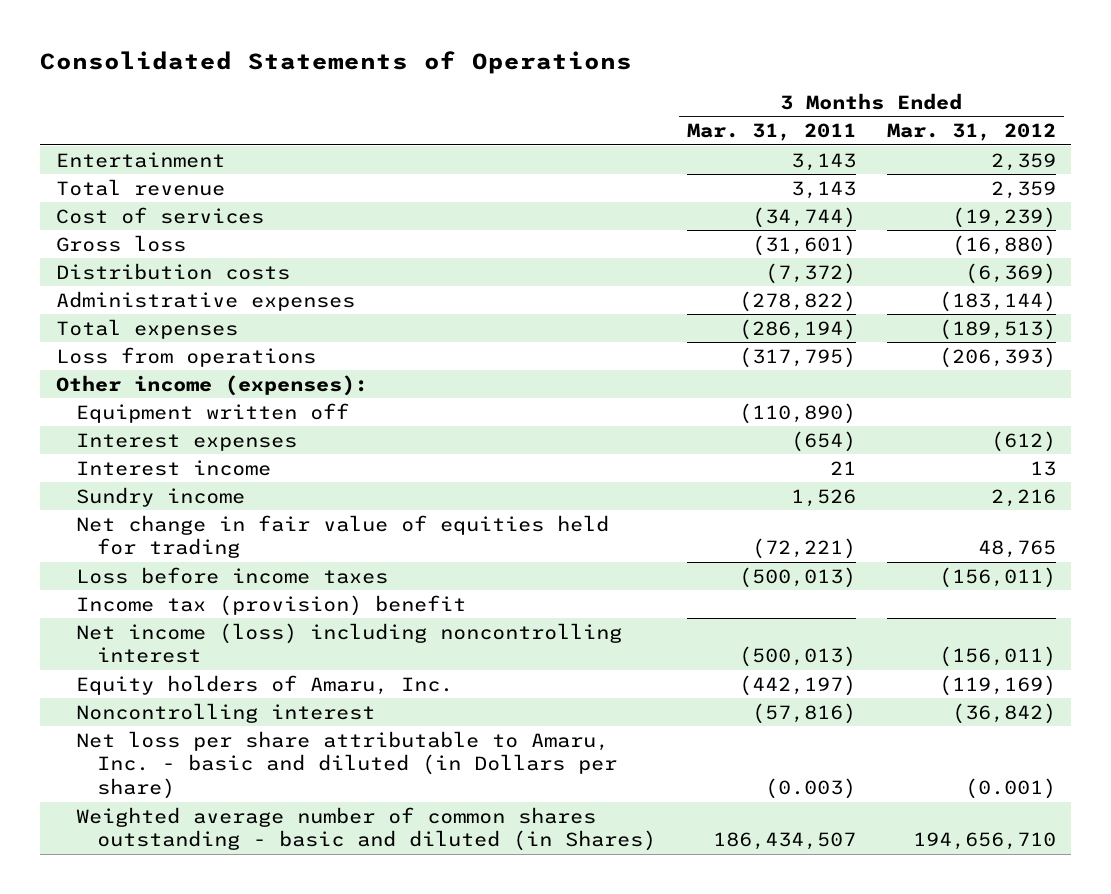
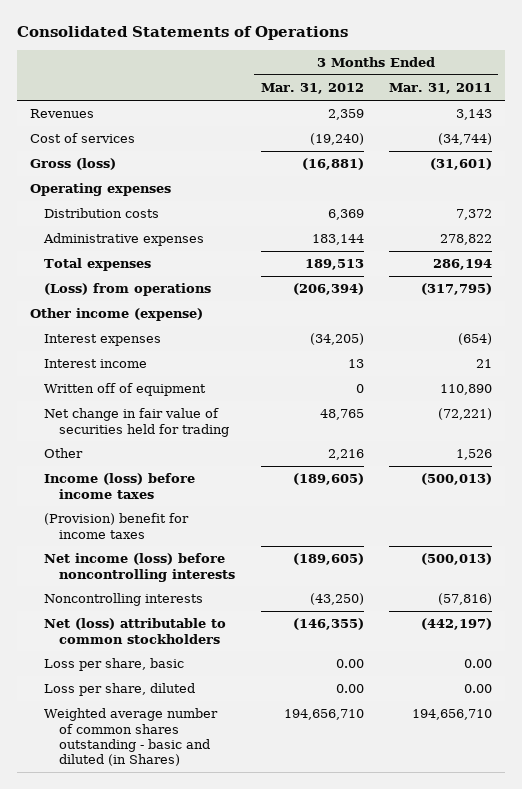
- | 3 Months Ended Mar. 31, 2011 | 3 Months Ended Mar. 31, 2012
+ | 3 Months Ended Mar. 31, 2012 | 3 Months Ended Mar. 31, 2011
- Entertainment | 3,143 | 2,359
- Total revenue | 3,143 | 2,359
- Cost of services | (34,744) | (19,239)
- Gross loss | (31,601) | (16,880)
- Distribution costs | (7,372) | (6,369)
- Administrative expenses | (278,822) | (183,144)
- Total expenses | (286,194) | (189,513)
- Loss from operations | (317,795) | (206,393)
- Other income (expenses):
- Equipment written off | (110,890) |
- Interest expenses | (654) | (612)
+ Revenues | 2,359 | 3,143
+ Cost of services | (19,240) | (34,744)
+ Gross (loss) | (16,881) | (31,601)
+ Operating expenses
+ Distribution costs | 6,369 | 7,372
+ Administrative expenses | 183,144 | 278,822
+ Total expenses | 189,513 | 286,194
+ (Loss) from operations | (206,394) | (317,795)
+ Other income (expense)
+ Interest expenses | (34,205) | (654)
- Sundry income | 1,526 | 2,216
- Net change in fair value of equities held for trading | (72,221) | 48,765
- Loss before income taxes | (500,013) | (156,011)
- Income tax (provision) benefit
- Net income (loss) including noncontrolling interest | (500,013) | (156,011)
- Equity holders of Amaru, Inc. | (442,197) | (119,169)
- Noncontrolling interest | (57,816) | (36,842)
- Net loss per share attributable to Amaru, Inc. - basic and diluted (in Dollars per share) | (0.003) | (0.001)
- Weighted average number of common shares outstanding - basic and diluted (in Shares) | 186,434,507 | 194,656,710
+ Written off of equipment | 0 | 110,890
+ Net change in fair value of securities held for trading | 48,765 | (72,221)
+ Other | 2,216 | 1,526
+ Income (loss) before income taxes | (189,605) | (500,013)
+ (Provision) benefit for income taxes
+ Net income (loss) before noncontrolling interests | (189,605) | (500,013)
+ Noncontrolling interests | (43,250) | (57,816)
+ Net (loss) attributable to common stockholders | (146,355) | (442,197)
+ Loss per share, basic | 0.00 | 0.00
+ Loss per share, diluted | 0.00 | 0.00
+ Weighted average number of common shares outstanding - basic and diluted (in Shares) | 194,656,710 | 194,656,710

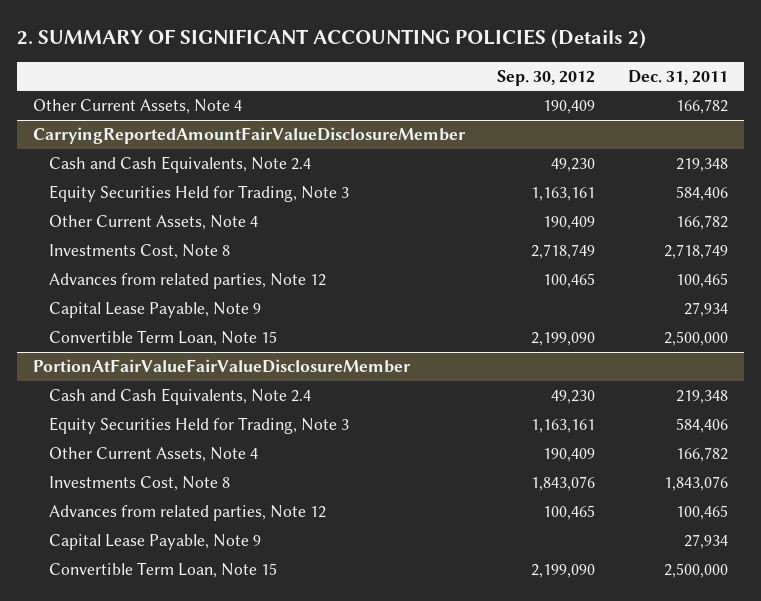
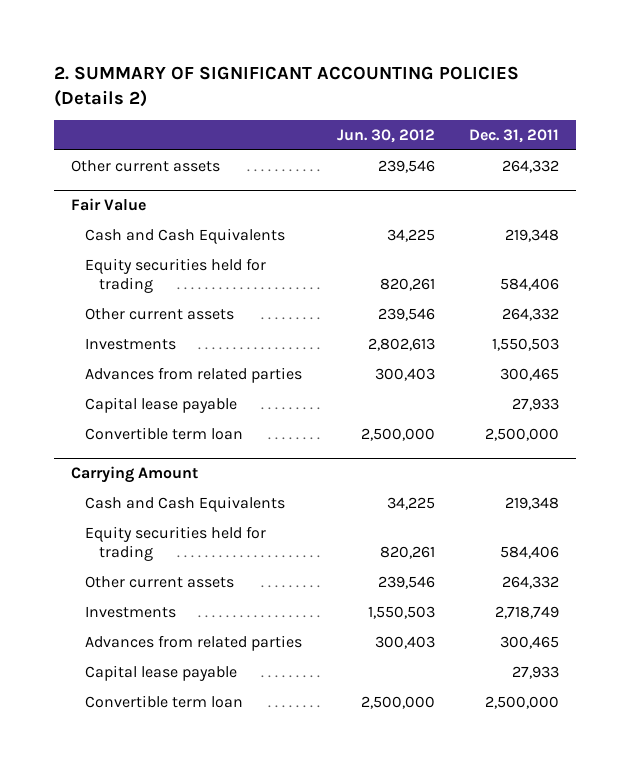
- | Sep. 30, 2012 | Dec. 31, 2011
+ | Jun. 30, 2012 | Dec. 31, 2011
- Other Current Assets, Note 4 | 190,409 | 166,782
- CarryingReportedAmountFairValueDisclosureMember
- Cash and Cash Equivalents, Note 2.4 | 49,230 | 219,348
- Equity Securities Held for Trading, Note 3 | 1,163,161 | 584,406
- Other Current Assets, Note 4 | 190,409 | 166,782
- Investments Cost, Note 8 | 2,718,749 | 2,718,749
- Advances from related parties, Note 12 | 100,465 | 100,465
- Capital Lease Payable, Note 9 | | 27,934
- Convertible Term Loan, Note 15 | 2,199,090 | 2,500,000
- PortionAtFairValueFairValueDisclosureMember
- Cash and Cash Equivalents, Note 2.4 | 49,230 | 219,348
- Equity Securities Held for Trading, Note 3 | 1,163,161 | 584,406
- Other Current Assets, Note 4 | 190,409 | 166,782
- Investments Cost, Note 8 | 1,843,076 | 1,843,076
- Advances from related parties, Note 12 | 100,465 | 100,465
- Capital Lease Payable, Note 9 | | 27,934
- Convertible Term Loan, Note 15 | 2,199,090 | 2,500,000
+ Other current assets | 239,546 | 264,332
+ Fair Value
+ Cash and Cash Equivalents | 34,225 | 219,348
+ Equity securities held for trading | 820,261 | 584,406
+ Other current assets | 239,546 | 264,332
+ Investments | 2,802,613 | 1,550,503
+ Advances from related parties | 300,403 | 300,465
+ Capital lease payable | | 27,933
+ Convertible term loan | 2,500,000 | 2,500,000
+ Carrying Amount
+ Cash and Cash Equivalents | 34,225 | 219,348
+ Equity securities held for trading | 820,261 | 584,406
+ Other current assets | 239,546 | 264,332
+ Investments | 1,550,503 | 2,718,749
+ Advances from related parties | 300,403 | 300,465
+ Capital lease payable | | 27,933
+ Convertible term loan | 2,500,000 | 2,500,000

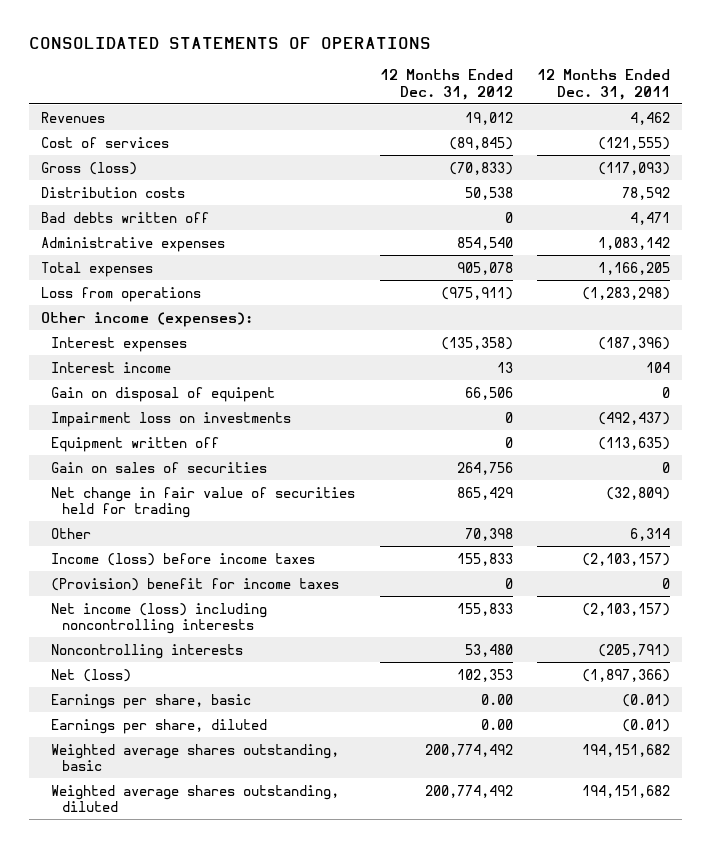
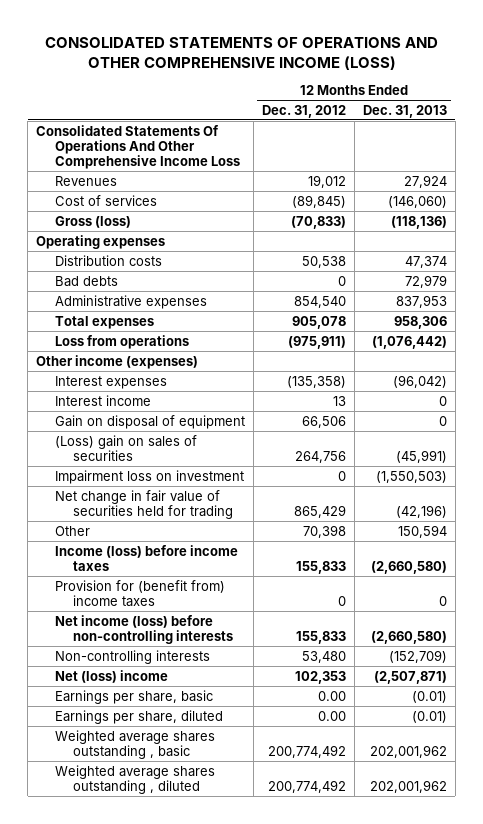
- CONSOLIDATED STATEMENTS OF OPERATIONS
+ CONSOLIDATED STATEMENTS OF OPERATIONS AND OTHER COMPREHENSIVE INCOME (LOSS)
- | 12 Months Ended Dec. 31, 2012 | 12 Months Ended Dec. 31, 2011
+ | 12 Months Ended Dec. 31, 2012 | 12 Months Ended Dec. 31, 2013
+ Consolidated Statements Of Operations And Other Comprehensive Income Loss
+ Operating expenses
- Bad debts written off | 0 | 4,471
+ Bad debts | 0 | 72,979
- Other income (expenses):
+ Other income (expenses)
- Gain on disposal of equipent | 66,506 | 0
- Impairment loss on investments | 0 | (492,437)
- Equipment written off | 0 | (113,635)
- Gain on sales of securities | 264,756 | 0
+ Gain on disposal of equipment | 66,506 | 0
+ (Loss) gain on sales of securities | 264,756 | (45,991)
+ Impairment loss on investment | 0 | (1,550,503)
- (Provision) benefit for income taxes | 0 | 0
- Net income (loss) including noncontrolling interests | 155,833 | (2,103,157)
- Noncontrolling interests | 53,480 | (205,791)
- Net (loss) | 102,353 | (1,897,366)
+ Provision for (benefit from) income taxes | 0 | 0
+ Net income (loss) before non-controlling interests | 155,833 | (2,660,580)
+ Non-controlling interests | 53,480 | (152,709)
+ Net (loss) income | 102,353 | (2,507,871)
- Weighted average shares outstanding, basic | 200,774,492 | 194,151,682
- Weighted average shares outstanding, diluted | 200,774,492 | 194,151,682
+ Weighted average shares outstanding , basic | 200,774,492 | 202,001,962
+ Weighted average shares outstanding , diluted | 200,774,492 | 202,001,962

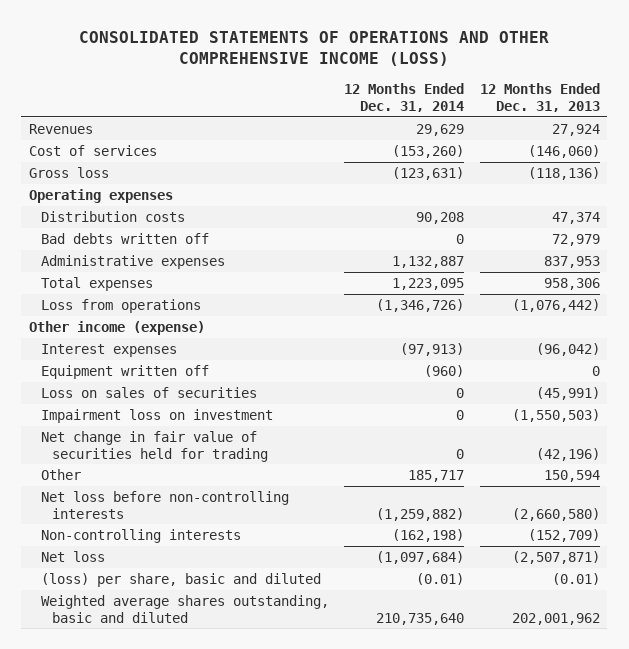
- | 12 Months Ended Dec. 31, 2012 | 12 Months Ended Dec. 31, 2013
+ | 12 Months Ended Dec. 31, 2014 | 12 Months Ended Dec. 31, 2013
- Consolidated Statements Of Operations And Other Comprehensive Income Loss
- Gross (loss) | (70,833) | (118,136)
+ Gross loss | (123,631) | (118,136)
- Bad debts | 0 | 72,979
+ Bad debts written off | 0 | 72,979
- Other income (expenses)
+ Other income (expense)
- Interest income | 13 | 0
- Gain on disposal of equipment | 66,506 | 0
- (Loss) gain on sales of securities | 264,756 | (45,991)
+ Equipment written off | (960) | 0
+ Loss on sales of securities | 0 | (45,991)
- Income (loss) before income taxes | 155,833 | (2,660,580)
- Provision for (benefit from) income taxes | 0 | 0
- Net income (loss) before non-controlling interests | 155,833 | (2,660,580)
+ Net loss before non-controlling interests | (1,259,882) | (2,660,580)
- Net (loss) income | 102,353 | (2,507,871)
- Earnings per share, basic | 0.00 | (0.01)
- Earnings per share, diluted | 0.00 | (0.01)
- Weighted average shares outstanding , basic | 200,774,492 | 202,001,962
- Weighted average shares outstanding , diluted | 200,774,492 | 202,001,962
+ Net loss | (1,097,684) | (2,507,871)
+ (loss) per share, basic and diluted | (0.01) | (0.01)
+ Weighted average shares outstanding, basic and diluted | 210,735,640 | 202,001,962

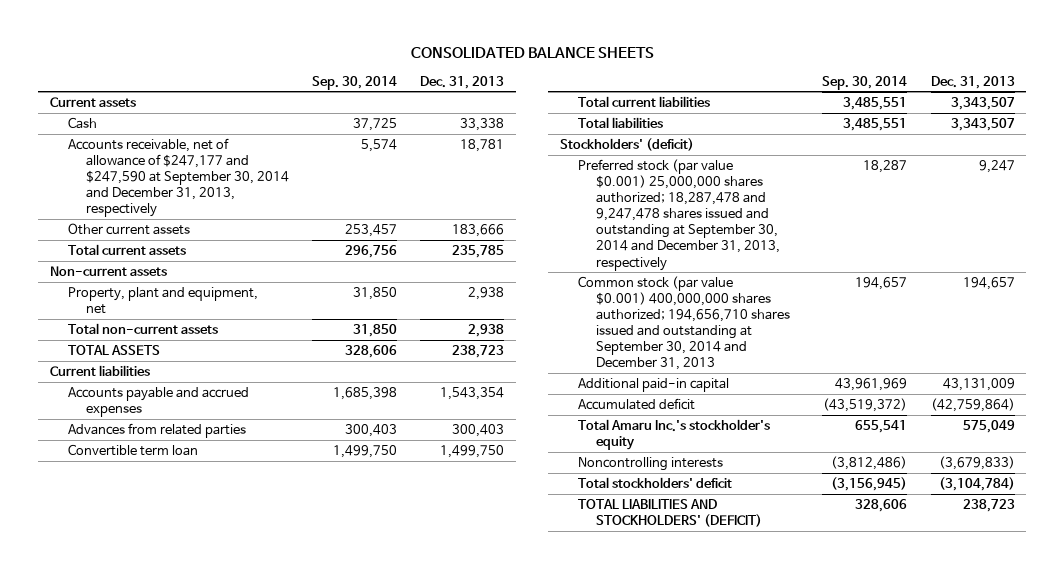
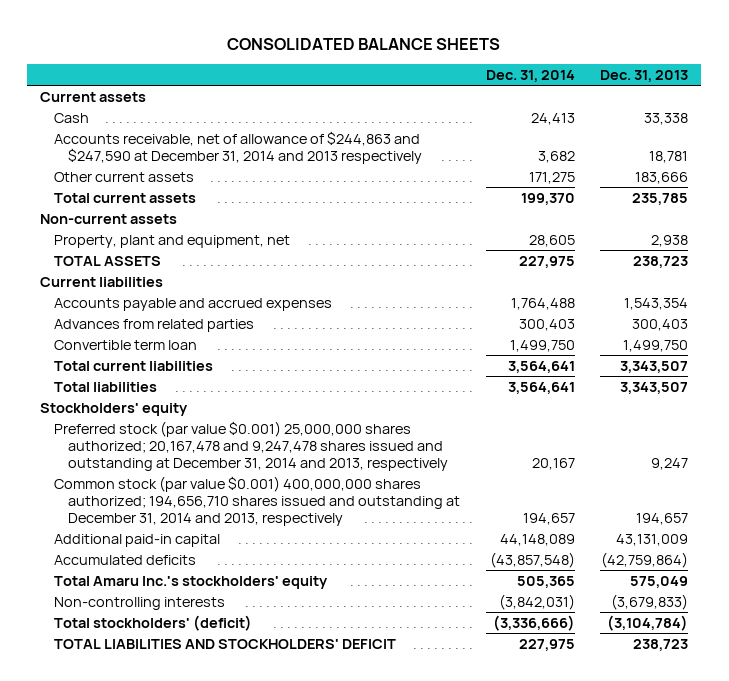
- | Sep. 30, 2014 | Dec. 31, 2013
+ | Dec. 31, 2014 | Dec. 31, 2013
- Accounts receivable, net of allowance of $247,177 and $247,590 at September 30, 2014 and December 31, 2013, respectively | 5,574 | 18,781
+ Accounts receivable, net of allowance of $244,863 and $247,590 at December 31, 2014 and 2013 respectively | 3,682 | 18,781
- Total non-current assets | 31,850 | 2,938
- Stockholders' (deficit)
- Preferred stock (par value $0.001) 25,000,000 shares authorized; 18,287,478 and 9,247,478 shares issued and outstanding at September 30, 2014 and December 31, 2013, respectively | 18,287 | 9,247
- Common stock (par value $0.001) 400,000,000 shares authorized; 194,656,710 shares issued and outstanding at September 30, 2014 and December 31, 2013 | 194,657 | 194,657
+ Stockholders' equity
+ Preferred stock (par value $0.001) 25,000,000 shares authorized; 20,167,478 and 9,247,478 shares issued and outstanding at December 31, 2014 and 2013, respectively | 20,167 | 9,247
+ Common stock (par value $0.001) 400,000,000 shares authorized; 194,656,710 shares issued and outstanding at December 31, 2014 and 2013, respectively | 194,657 | 194,657
- Accumulated deficit | (43,519,372) | (42,759,864)
- Total Amaru Inc.'s stockholder's equity | 655,541 | 575,049
- Noncontrolling interests | (3,812,486) | (3,679,833)
- Total stockholders' deficit | (3,156,945) | (3,104,784)
- TOTAL LIABILITIES AND STOCKHOLDERS' (DEFICIT) | 328,606 | 238,723
+ Accumulated deficits | (43,857,548) | (42,759,864)
+ Total Amaru Inc.'s stockholders' equity | 505,365 | 575,049
+ Non-controlling interests | (3,842,031) | (3,679,833)
+ Total stockholders' (deficit) | (3,336,666) | (3,104,784)
+ TOTAL LIABILITIES AND STOCKHOLDERS' DEFICIT | 227,975 | 238,723

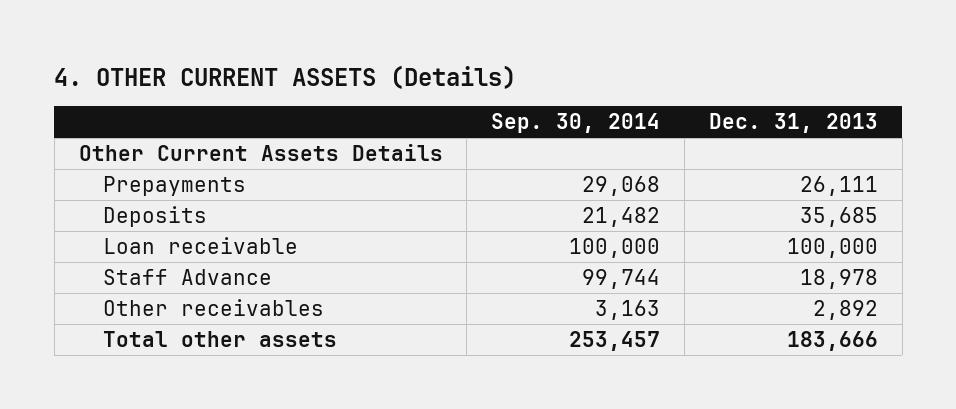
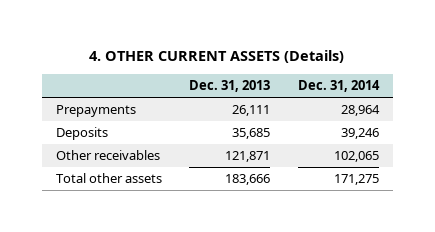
- | Sep. 30, 2014 | Dec. 31, 2013
+ | Dec. 31, 2013 | Dec. 31, 2014
- Other Current Assets Details
- Loan receivable | 100,000 | 100,000
- Staff Advance | 99,744 | 18,978
- Other receivables | 3,163 | 2,892
+ Other receivables | 121,871 | 102,065

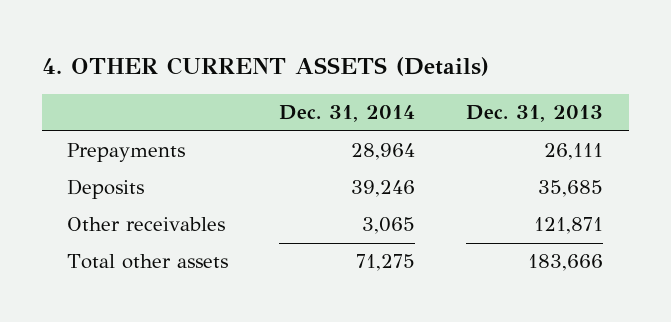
- | Dec. 31, 2013 | Dec. 31, 2014
+ | Dec. 31, 2014 | Dec. 31, 2013
- Other receivables | 121,871 | 102,065
- Total other assets | 183,666 | 171,275
+ Other receivables | 3,065 | 121,871
+ Total other assets | 71,275 | 183,666

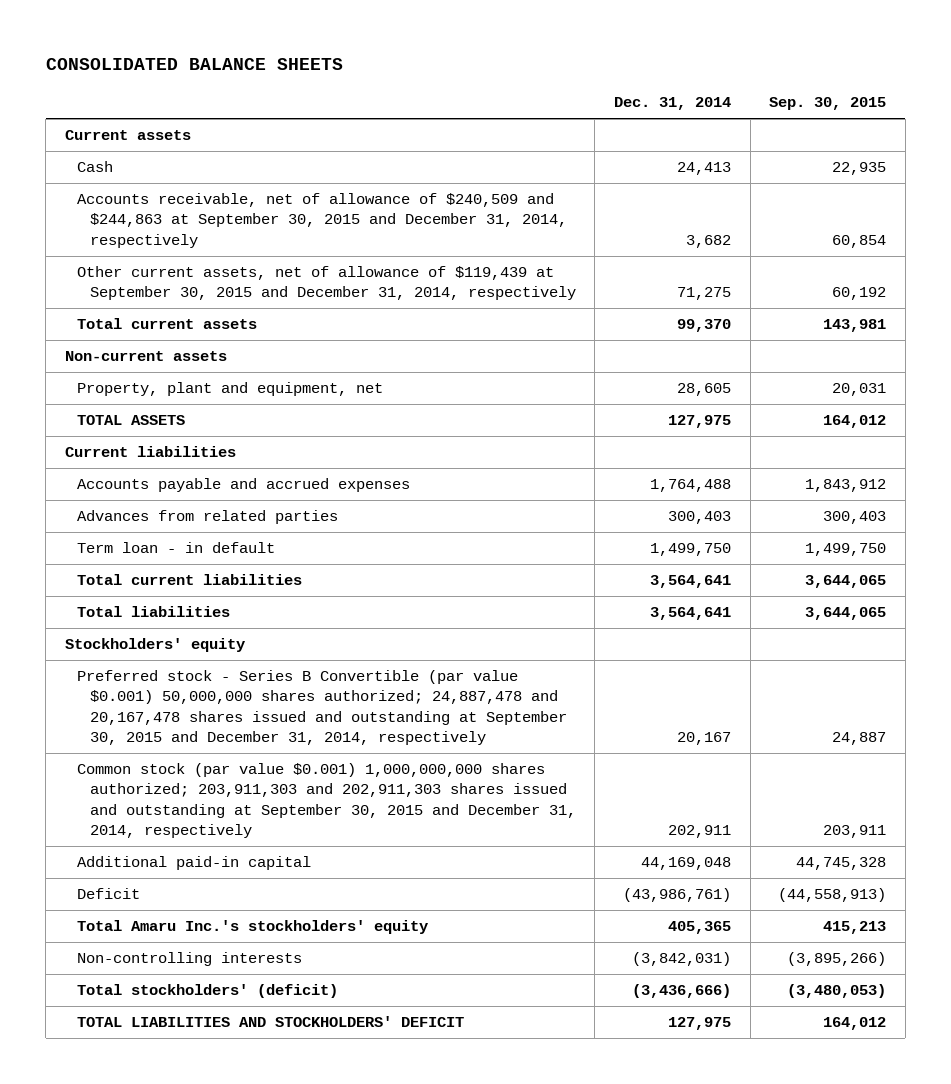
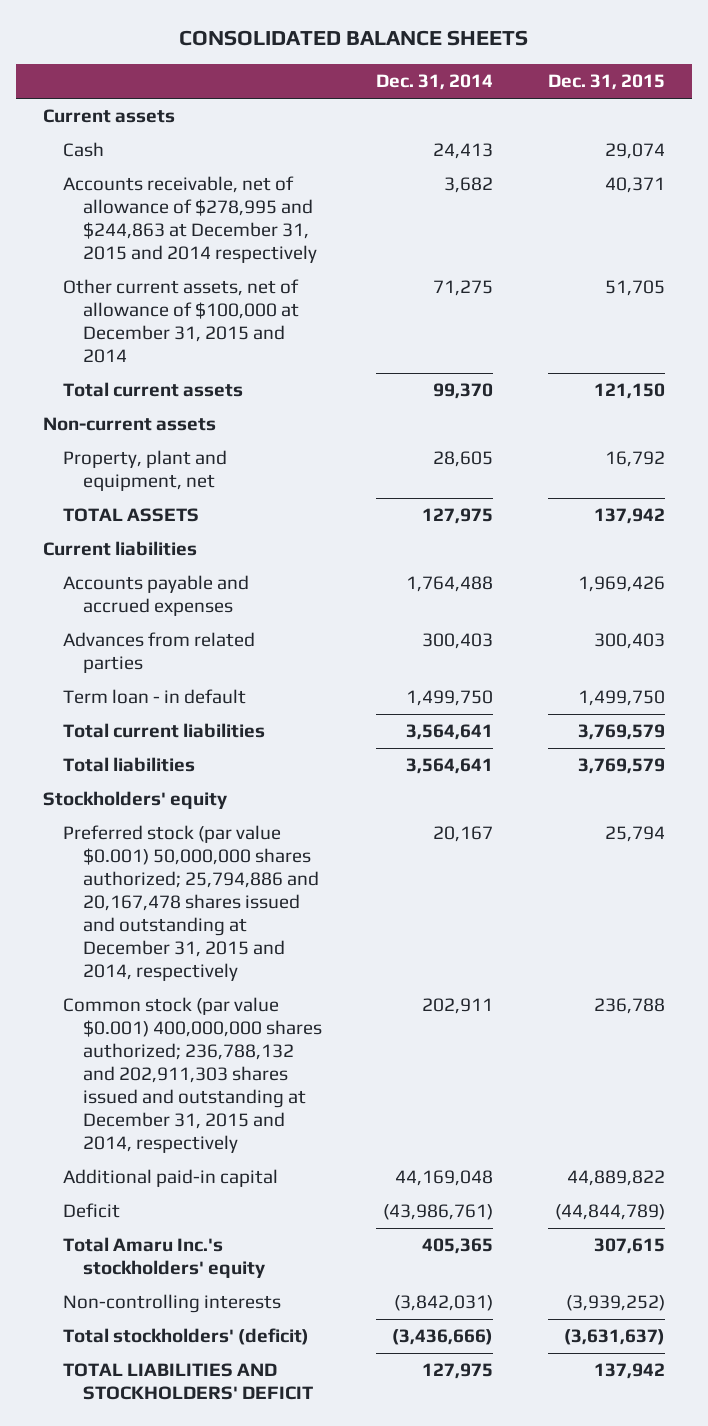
- | Dec. 31, 2014 | Sep. 30, 2015
+ | Dec. 31, 2014 | Dec. 31, 2015
- Accounts receivable, net of allowance of $240,509 and $244,863 at September 30, 2015 and December 31, 2014, respectively | 3,682 | 60,854
- Other current assets, net of allowance of $119,439 at September 30, 2015 and December 31, 2014, respectively | 71,275 | 60,192
+ Accounts receivable, net of allowance of $278,995 and $244,863 at December 31, 2015 and 2014 respectively | 3,682 | 40,371
+ Other current assets, net of allowance of $100,000 at December 31, 2015 and 2014 | 71,275 | 51,705
- Preferred stock - Series B Convertible (par value $0.001) 50,000,000 shares authorized; 24,887,478 and 20,167,478 shares issued and outstanding at September 30, 2015 and December 31, 2014, respectively | 20,167 | 24,887
- Common stock (par value $0.001) 1,000,000,000 shares authorized; 203,911,303 and 202,911,303 shares issued and outstanding at September 30, 2015 and December 31, 2014, respectively | 202,911 | 203,911
+ Preferred stock (par value $0.001) 50,000,000 shares authorized; 25,794,886 and 20,167,478 shares issued and outstanding at December 31, 2015 and 2014, respectively | 20,167 | 25,794
+ Common stock (par value $0.001) 400,000,000 shares authorized; 236,788,132 and 202,911,303 shares issued and outstanding at December 31, 2015 and 2014, respectively | 202,911 | 236,788

